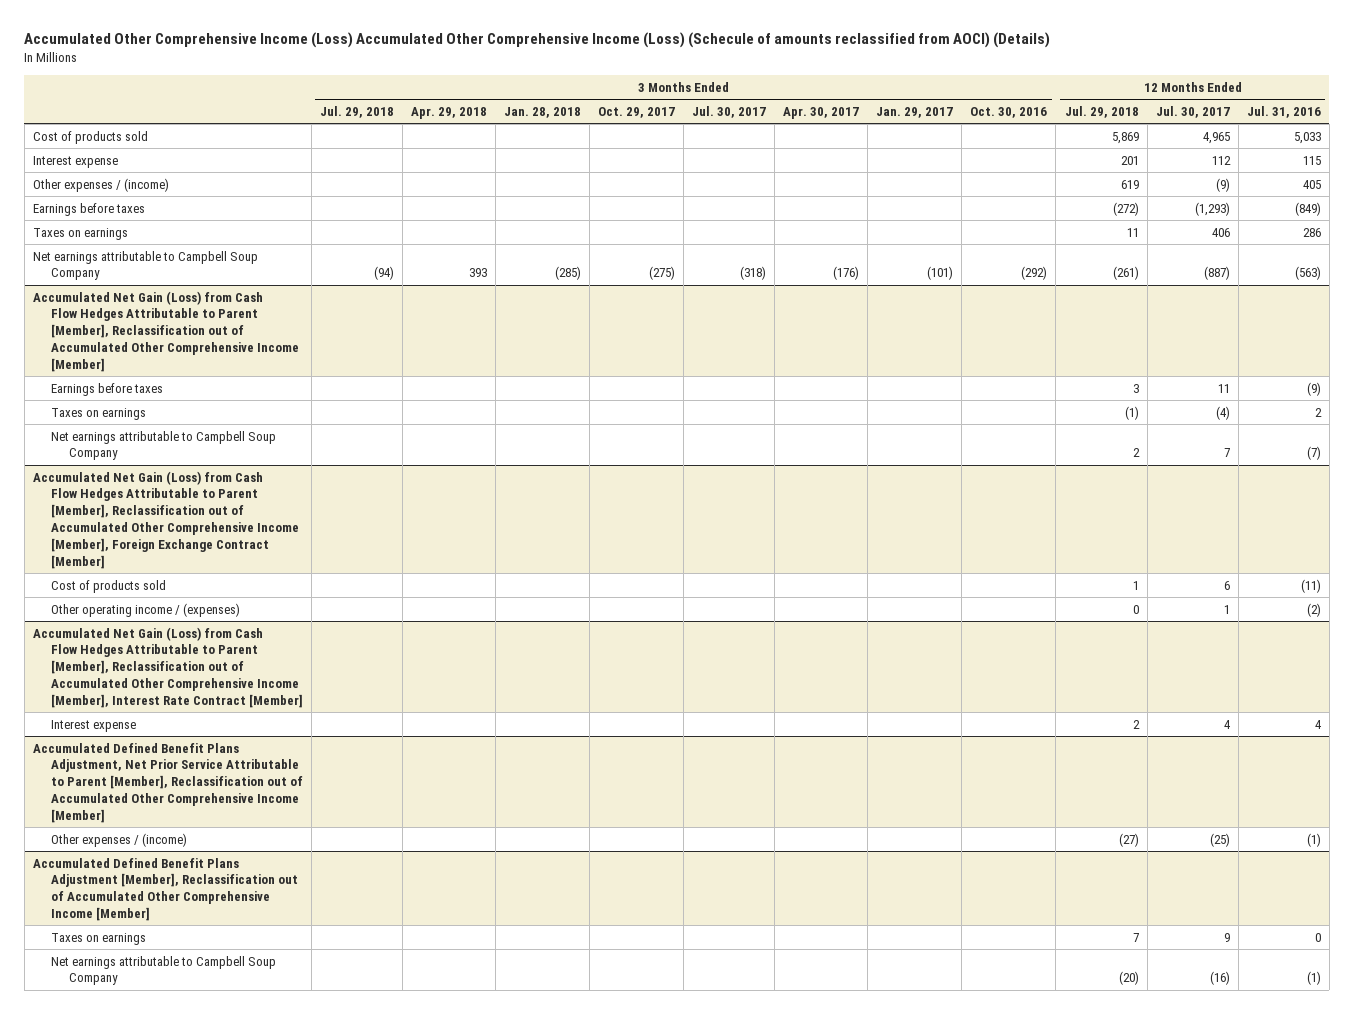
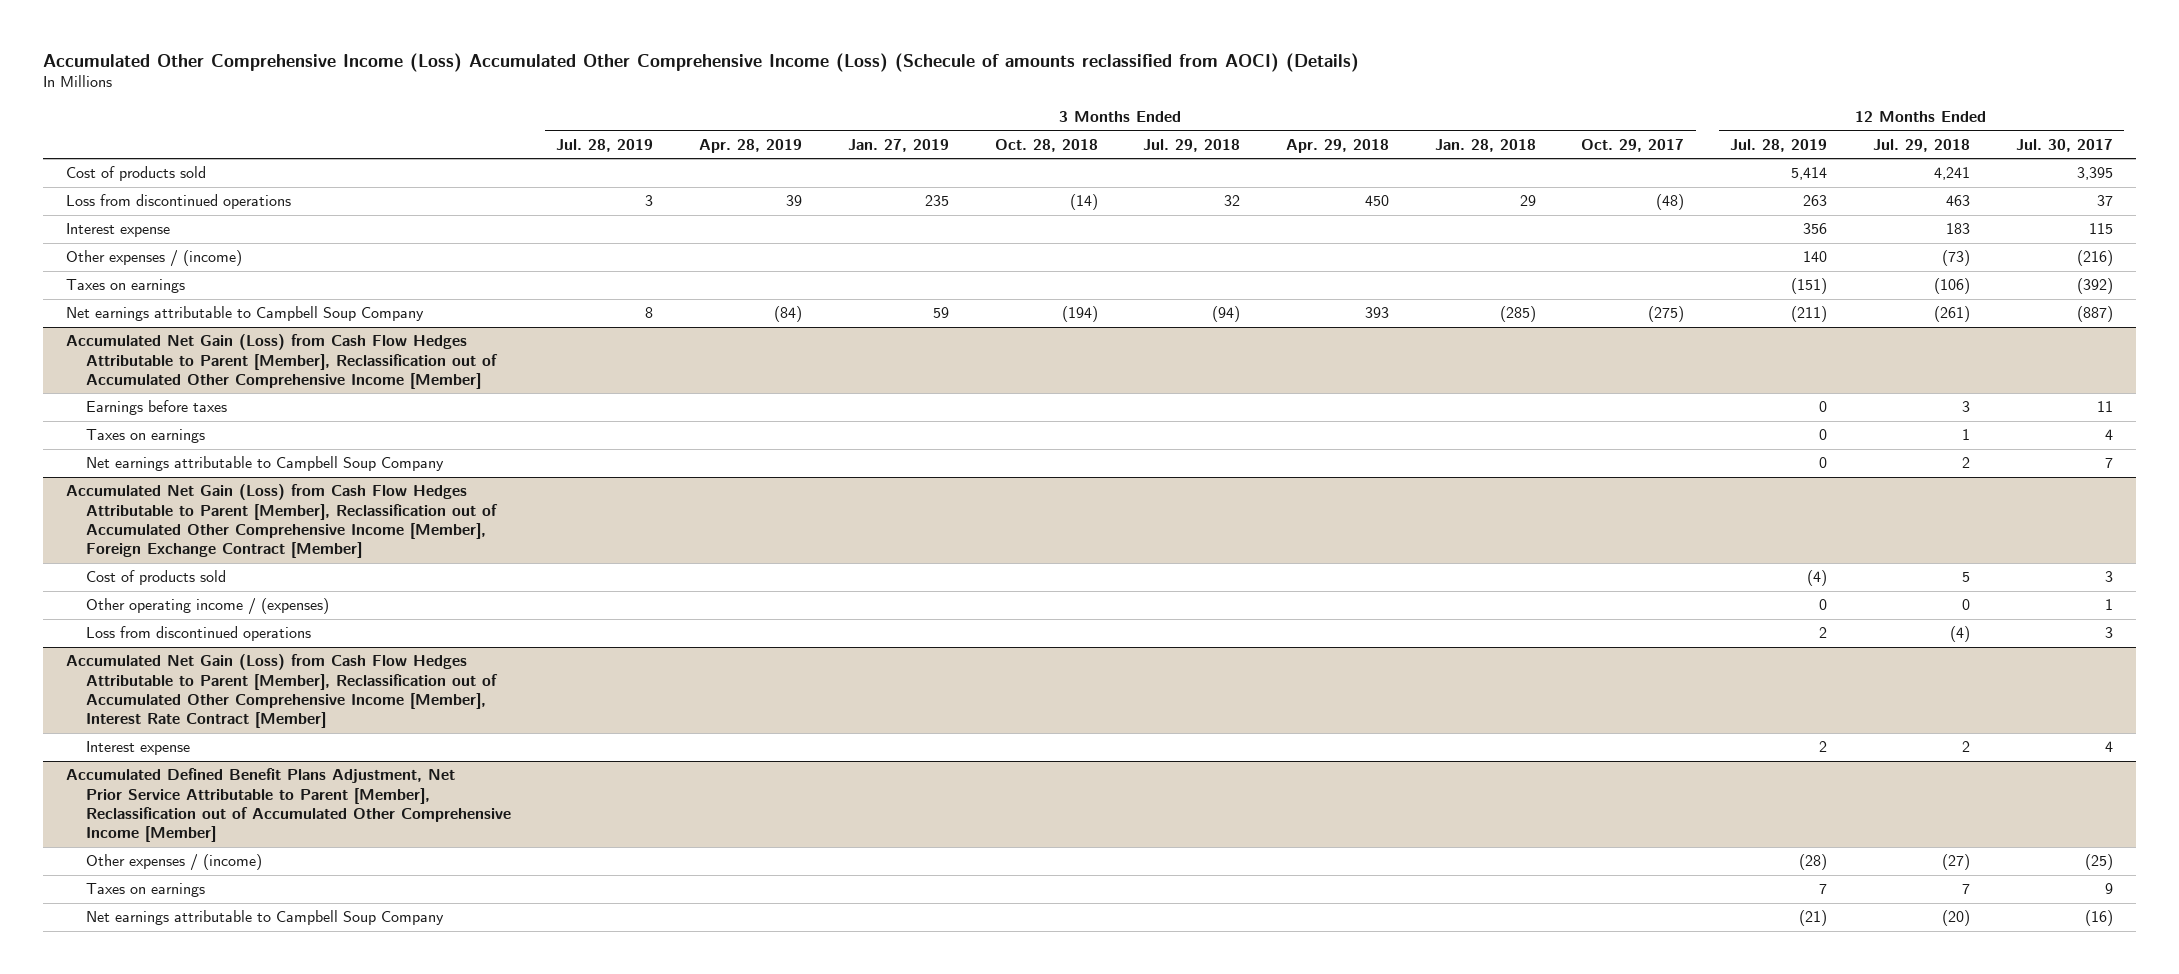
- | 3 Months Ended Jul. 29, 2018 | 3 Months Ended Apr. 29, 2018 | 3 Months Ended Jan. 28, 2018 | 3 Months Ended Oct. 29, 2017 | 3 Months Ended Jul. 30, 2017 | 3 Months Ended Apr. 30, 2017 | 3 Months Ended Jan. 29, 2017 | 3 Months Ended Oct. 30, 2016 | 12 Months Ended Jul. 29, 2018 | 12 Months Ended Jul. 30, 2017 | 12 Months Ended Jul. 31, 2016
+ | 3 Months Ended Jul. 28, 2019 | 3 Months Ended Apr. 28, 2019 | 3 Months Ended Jan. 27, 2019 | 3 Months Ended Oct. 28, 2018 | 3 Months Ended Jul. 29, 2018 | 3 Months Ended Apr. 29, 2018 | 3 Months Ended Jan. 28, 2018 | 3 Months Ended Oct. 29, 2017 | 12 Months Ended Jul. 28, 2019 | 12 Months Ended Jul. 29, 2018 | 12 Months Ended Jul. 30, 2017
- Cost of products sold | | | | | | | | | 5,869 | 4,965 | 5,033
- Interest expense | | | | | | | | | 201 | 112 | 115
- Other expenses / (income) | | | | | | | | | 619 | (9) | 405
- Earnings before taxes | | | | | | | | | (272) | (1,293) | (849)
- Taxes on earnings | | | | | | | | | 11 | 406 | 286
+ Cost of products sold | | | | | | | | | 5,414 | 4,241 | 3,395
+ Loss from discontinued operations | 3 | 39 | 235 | (14) | 32 | 450 | 29 | (48) | 263 | 463 | 37
+ Interest expense | | | | | | | | | 356 | 183 | 115
+ Other expenses / (income) | | | | | | | | | 140 | (73) | (216)
+ Taxes on earnings | | | | | | | | | (151) | (106) | (392)
@ Accumulated Net Gain (Loss) from Cash Flow Hedges Attributable to Parent [Member], Reclassification out of Accumulated Other Comprehensive Income [Member]
- Taxes on earnings | | | | | | | | | (1) | (4) | 2
+ Taxes on earnings | | | | | | | | | 0 | 1 | 4
@ Accumulated Net Gain (Loss) from Cash Flow Hedges Attributable to Parent [Member], Reclassification out of Accumulated Other Comprehensive Income [Member], Foreign Exchange Contract [Member]
- Cost of products sold | | | | | | | | | 1 | 6 | (11)
+ Cost of products sold | | | | | | | | | (4) | 5 | 3
+ Loss from discontinued operations | | | | | | | | | 2 | (4) | 3
- Accumulated Defined Benefit Plans Adjustment [Member], Reclassification out of Accumulated Other Comprehensive Income [Member]

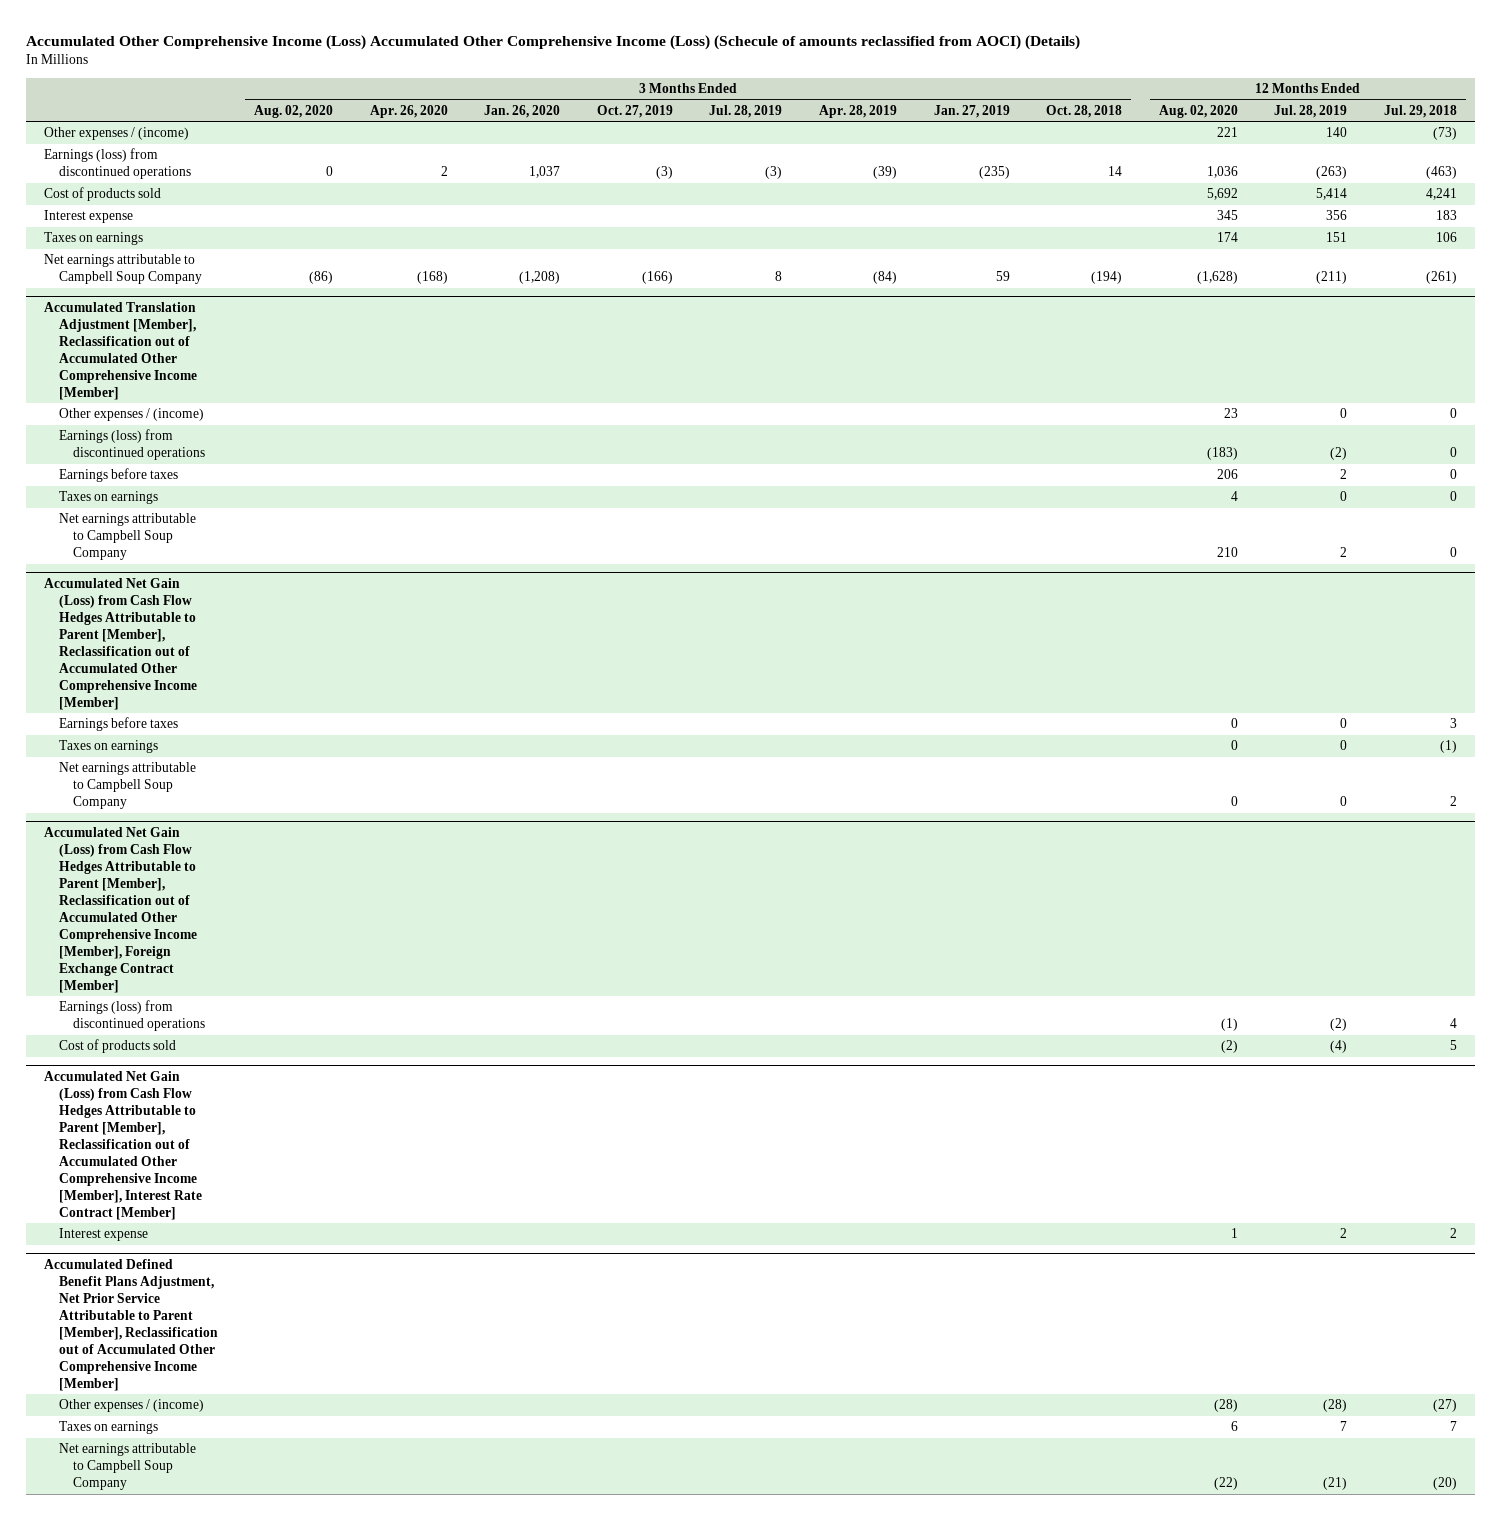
- | 3 Months Ended Jul. 28, 2019 | 3 Months Ended Apr. 28, 2019 | 3 Months Ended Jan. 27, 2019 | 3 Months Ended Oct. 28, 2018 | 3 Months Ended Jul. 29, 2018 | 3 Months Ended Apr. 29, 2018 | 3 Months Ended Jan. 28, 2018 | 3 Months Ended Oct. 29, 2017 | 12 Months Ended Jul. 28, 2019 | 12 Months Ended Jul. 29, 2018 | 12 Months Ended Jul. 30, 2017
+ | 3 Months Ended Aug. 02, 2020 | 3 Months Ended Apr. 26, 2020 | 3 Months Ended Jan. 26, 2020 | 3 Months Ended Oct. 27, 2019 | 3 Months Ended Jul. 28, 2019 | 3 Months Ended Apr. 28, 2019 | 3 Months Ended Jan. 27, 2019 | 3 Months Ended Oct. 28, 2018 | 12 Months Ended Aug. 02, 2020 | 12 Months Ended Jul. 28, 2019 | 12 Months Ended Jul. 29, 2018
moved up: Other expenses / (income) | | | | | | | | | 221 | 140 | (73)
+ Earnings (loss) from discontinued operations | 0 | 2 | 1,037 | (3) | (3) | (39) | (235) | 14 | 1,036 | (263) | (463)
- Loss from discontinued operations | 3 | 39 | 235 | (14) | 32 | 450 | 29 | (48) | 263 | 463 | 37
- Taxes on earnings | | | | | | | | | (151) | (106) | (392)
+ Taxes on earnings | | | | | | | | | 174 | 151 | 106
+ Accumulated Translation Adjustment [Member], Reclassification out of Accumulated Other Comprehensive Income [Member]
+ Other expenses / (income) | | | | | | | | | 23 | 0 | 0
+ Earnings (loss) from discontinued operations | | | | | | | | | (183) | (2) | 0
+ Earnings before taxes | | | | | | | | | 206 | 2 | 0
+ Taxes on earnings | | | | | | | | | 4 | 0 | 0
+ Net earnings attributable to Campbell Soup Company | | | | | | | | | 210 | 2 | 0
@ Accumulated Net Gain (Loss) from Cash Flow Hedges Attributable to Parent [Member], Reclassification out of Accumulated Other Comprehensive Income [Member]
- Taxes on earnings | | | | | | | | | 0 | 1 | 4
+ Taxes on earnings | | | | | | | | | 0 | 0 | (1)
@ Accumulated Net Gain (Loss) from Cash Flow Hedges Attributable to Parent [Member], Reclassification out of Accumulated Other Comprehensive Income [Member], Foreign Exchange Contract [Member]
+ Earnings (loss) from discontinued operations | | | | | | | | | (1) | (2) | 4
- Other operating income / (expenses) | | | | | | | | | 0 | 0 | 1
- Loss from discontinued operations | | | | | | | | | 2 | (4) | 3

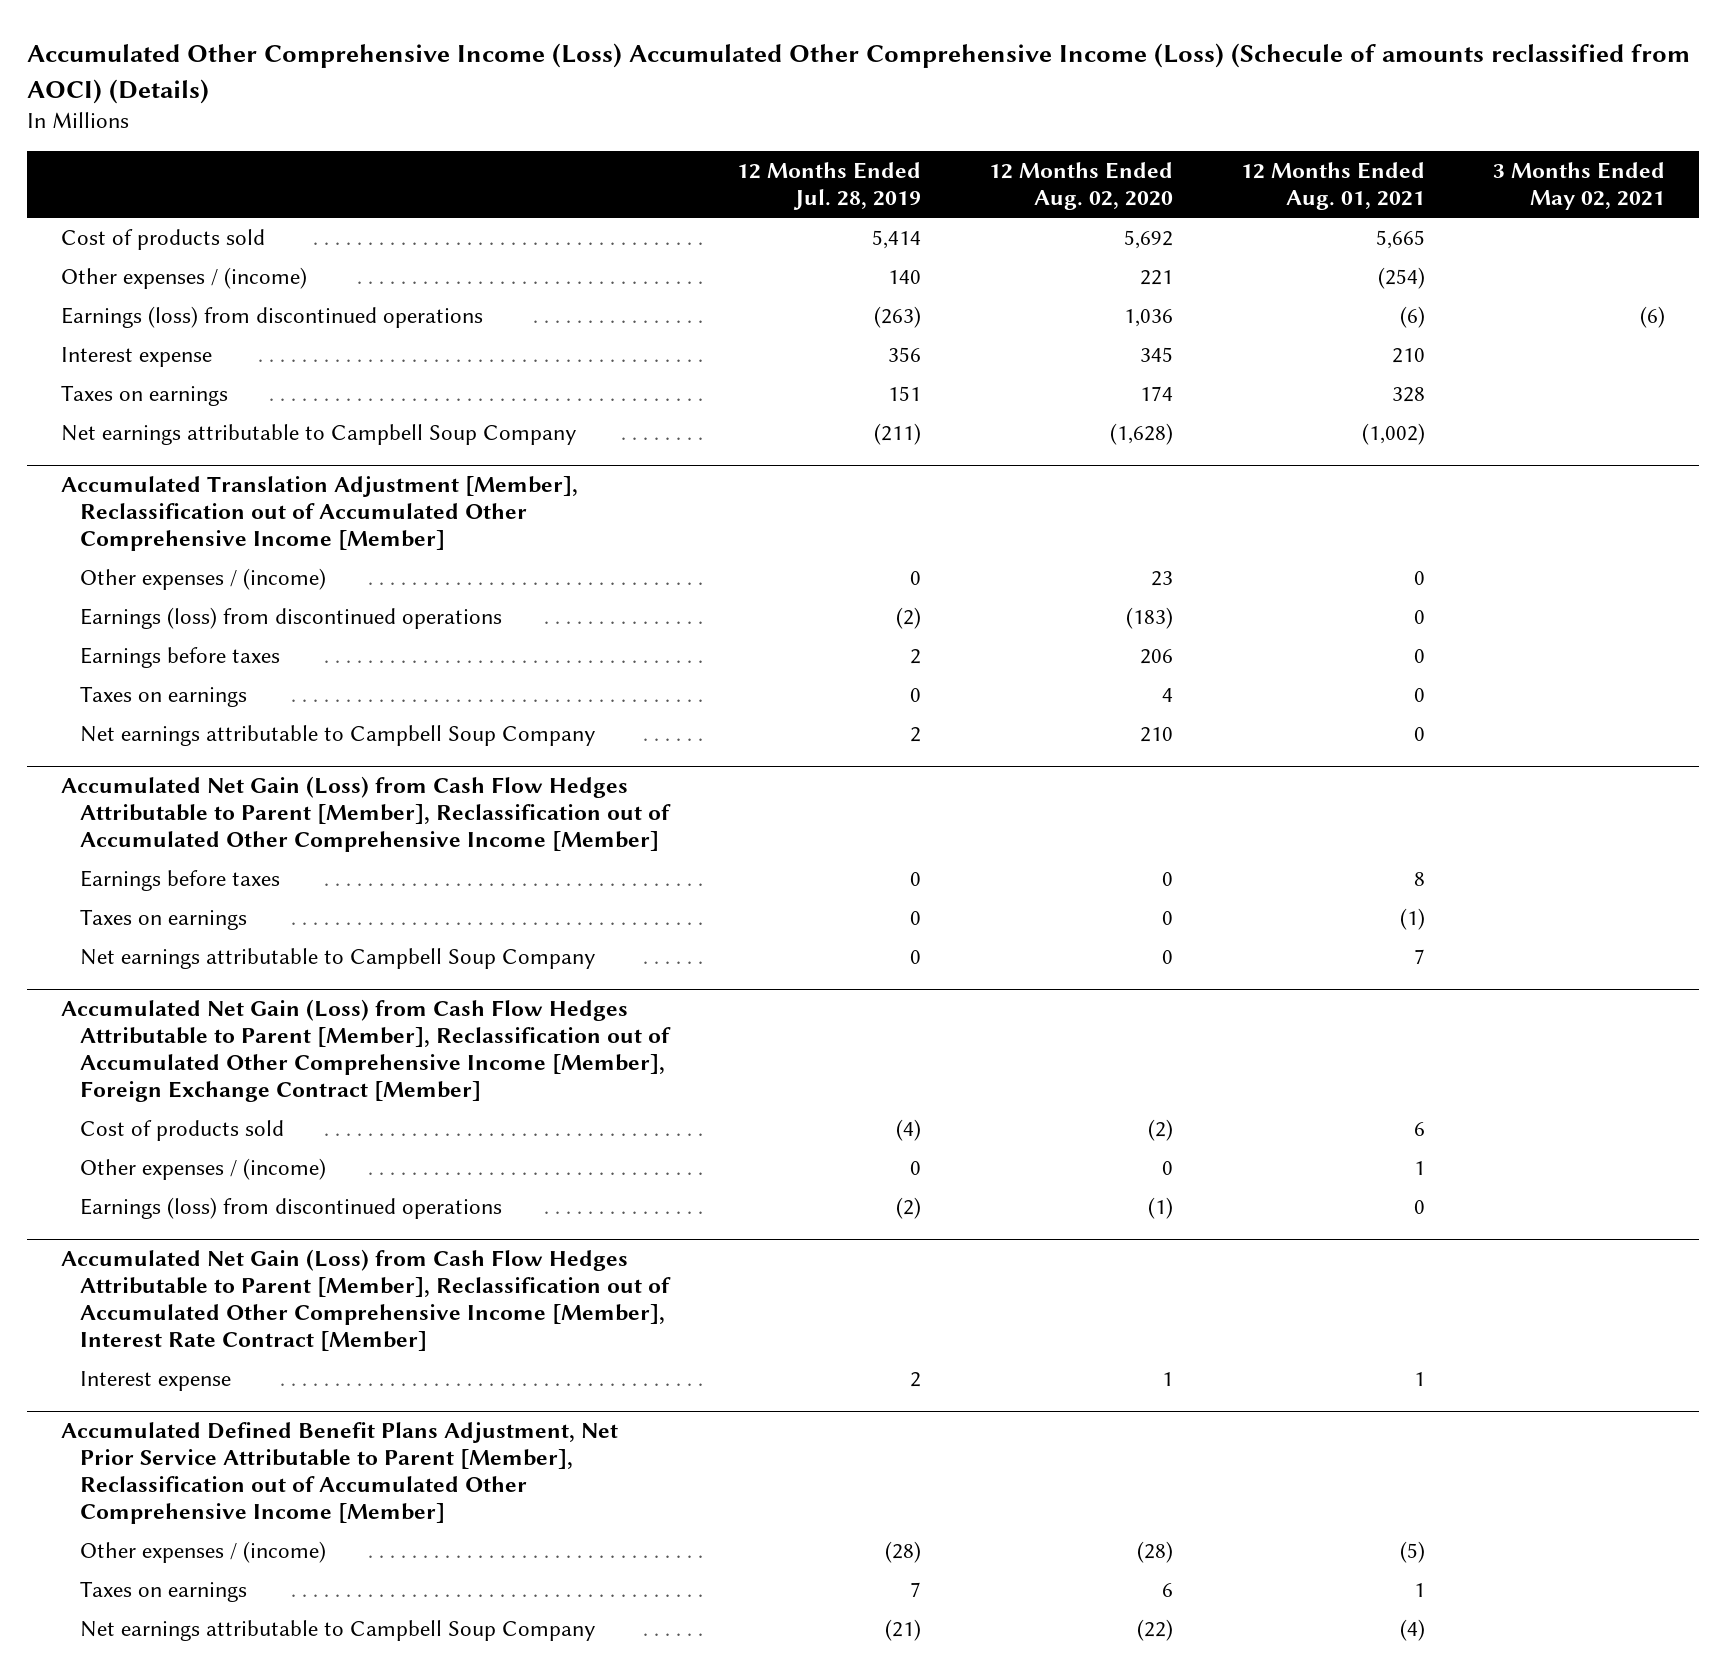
- | 3 Months Ended Aug. 02, 2020 | 3 Months Ended Apr. 26, 2020 | 3 Months Ended Jan. 26, 2020 | 3 Months Ended Oct. 27, 2019 | 3 Months Ended Jul. 28, 2019 | 3 Months Ended Apr. 28, 2019 | 3 Months Ended Jan. 27, 2019 | 3 Months Ended Oct. 28, 2018 | 12 Months Ended Aug. 02, 2020 | 12 Months Ended Jul. 28, 2019 | 12 Months Ended Jul. 29, 2018
+ | 12 Months Ended Jul. 28, 2019 | 12 Months Ended Aug. 02, 2020 | 12 Months Ended Aug. 01, 2021 | 3 Months Ended May 02, 2021
moved up: Cost of products sold | 5,414 | 5,692 | 5,665 |
@ Accumulated Net Gain (Loss) from Cash Flow Hedges Attributable to Parent [Member], Reclassification out of Accumulated Other Comprehensive Income [Member], Foreign Exchange Contract [Member]
+ Other expenses / (income) | 0 | 0 | 1 |
moved down: Earnings (loss) from discontinued operations | (2) | (1) | 0 |

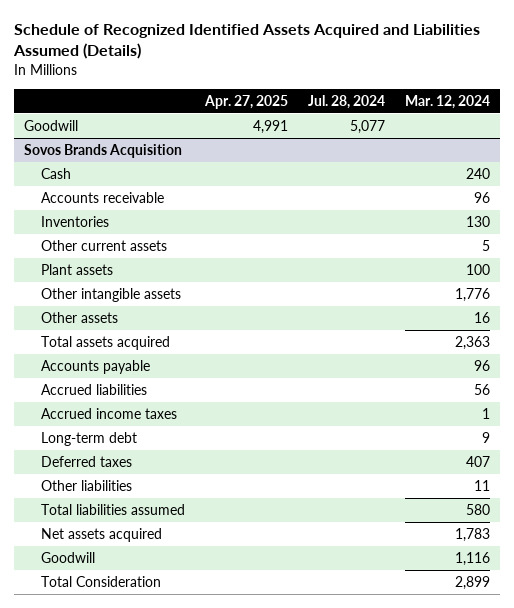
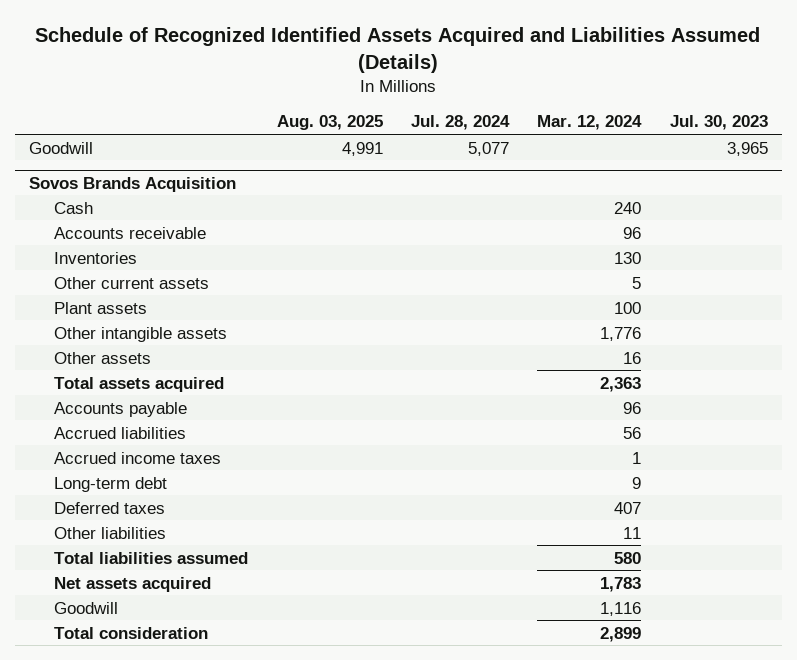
- | Apr. 27, 2025 | Jul. 28, 2024 | Mar. 12, 2024
+ | Aug. 03, 2025 | Jul. 28, 2024 | Mar. 12, 2024 | Jul. 30, 2023
@ Sovos Brands Acquisition
- Total Consideration | | | 2,899
+ Total consideration | | | 2,899 |

